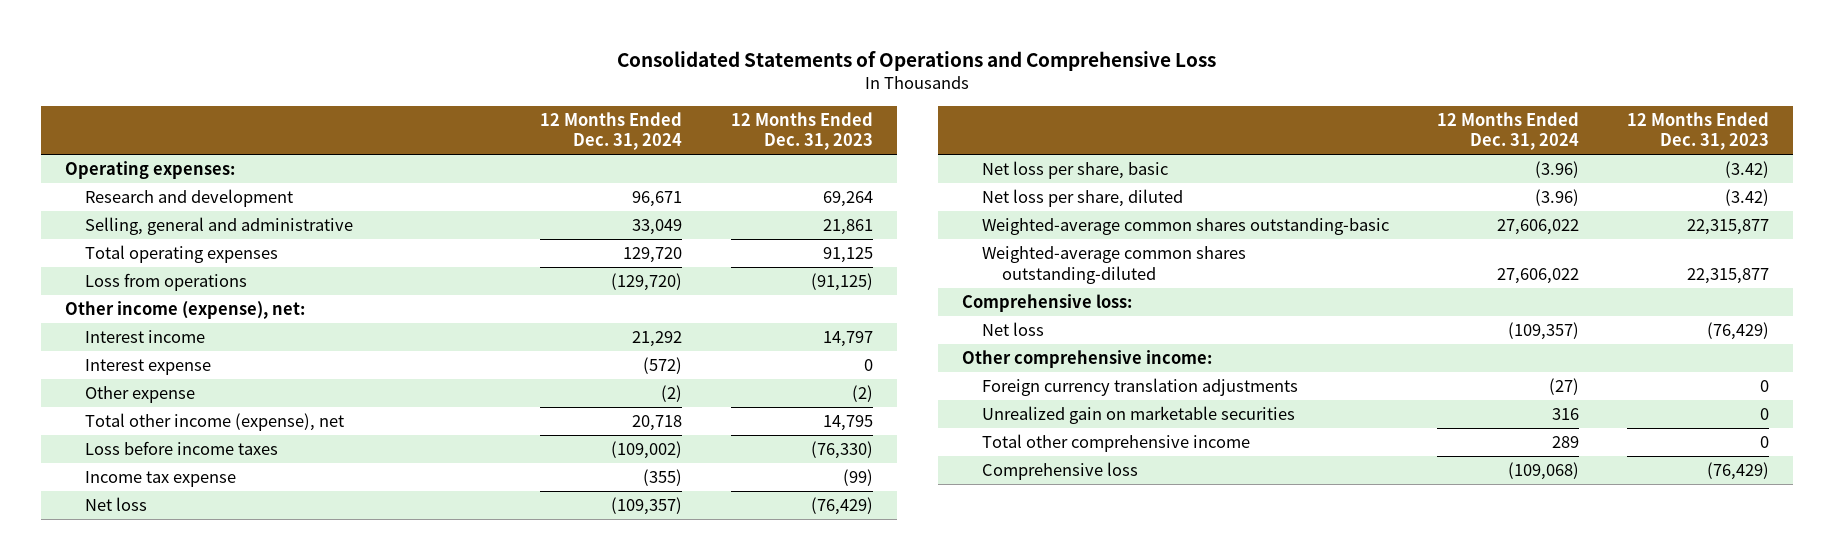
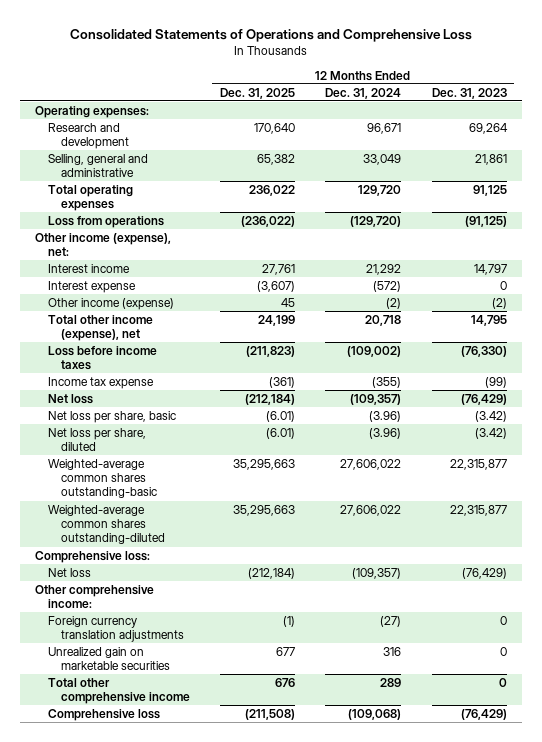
- | 12 Months Ended Dec. 31, 2024 | 12 Months Ended Dec. 31, 2023
+ | 12 Months Ended Dec. 31, 2025 | 12 Months Ended Dec. 31, 2024 | 12 Months Ended Dec. 31, 2023
- Other expense | (2) | (2)
+ Other income (expense) | 45 | (2) | (2)

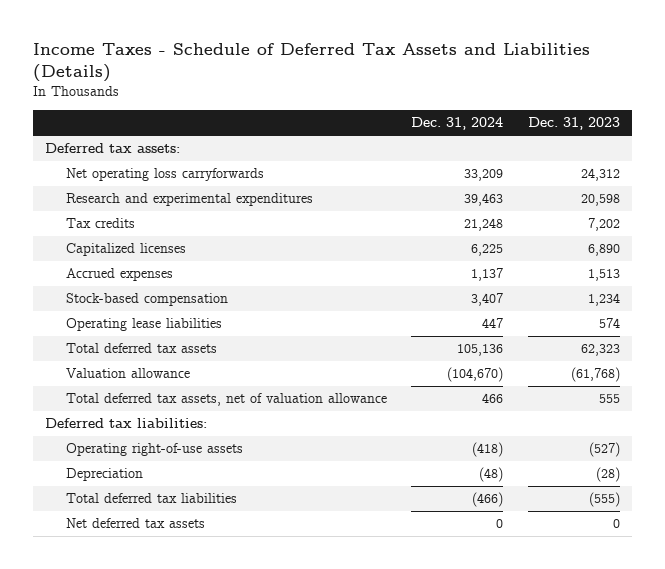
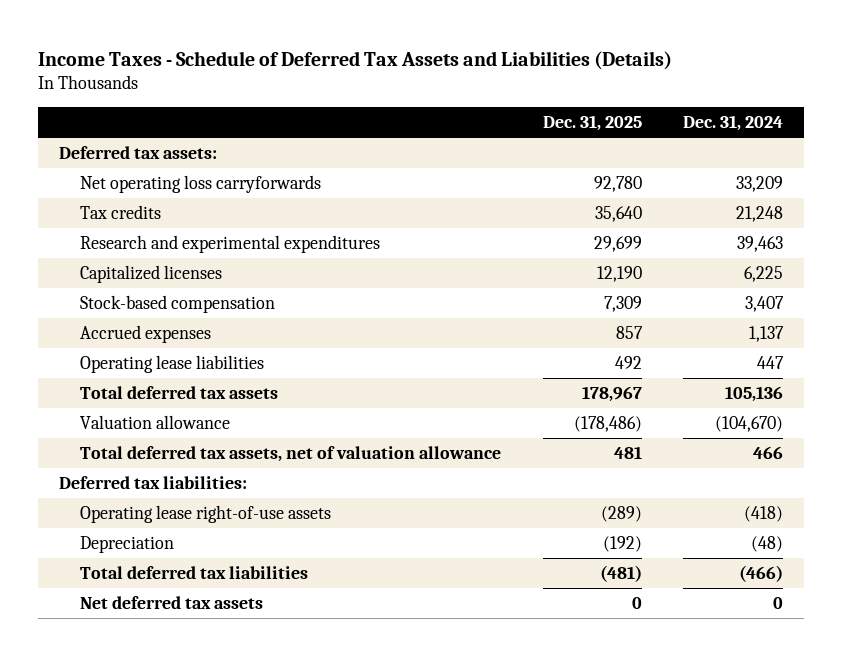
- | Dec. 31, 2024 | Dec. 31, 2023
+ | Dec. 31, 2025 | Dec. 31, 2024
moved down: Research and experimental expenditures | 29,699 | 39,463
moved down: Accrued expenses | 857 | 1,137
- Operating right-of-use assets | (418) | (527)
+ Operating lease right-of-use assets | (289) | (418)

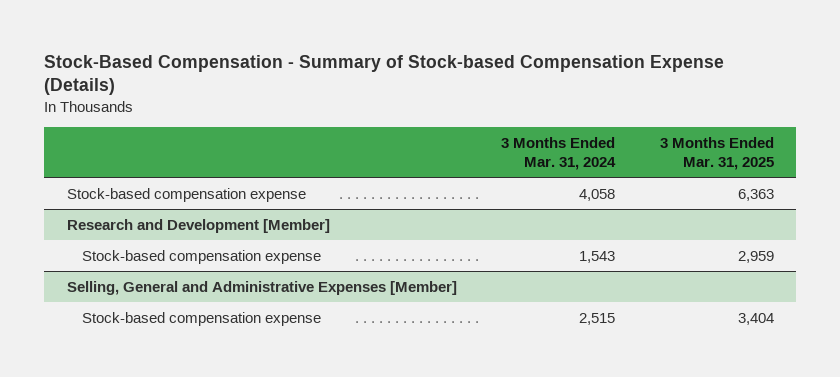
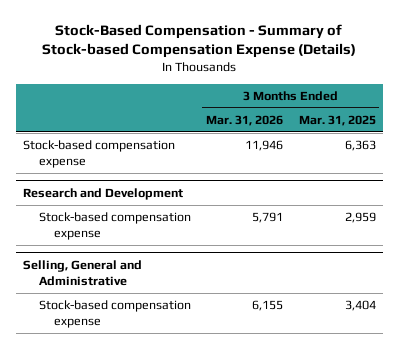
- | 3 Months Ended Mar. 31, 2024 | 3 Months Ended Mar. 31, 2025
+ | 3 Months Ended Mar. 31, 2026 | 3 Months Ended Mar. 31, 2025
- Research and Development [Member]
+ Research and Development
- Selling, General and Administrative Expenses [Member]
+ Selling, General and Administrative

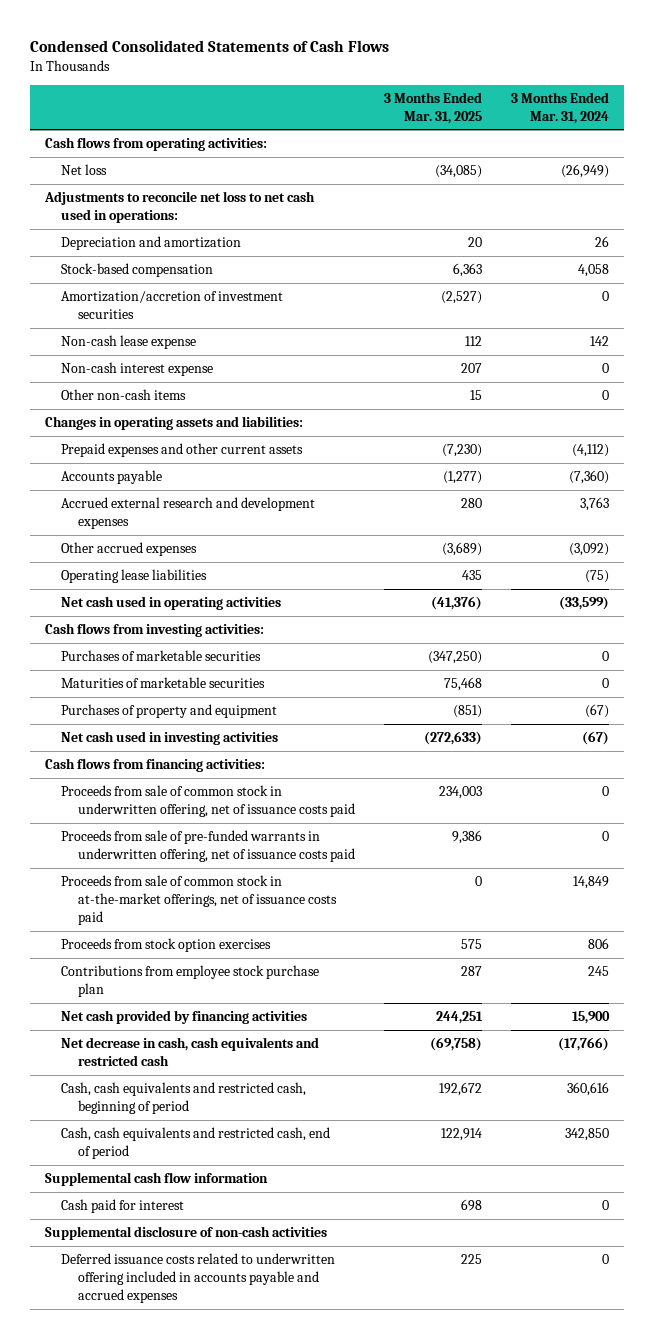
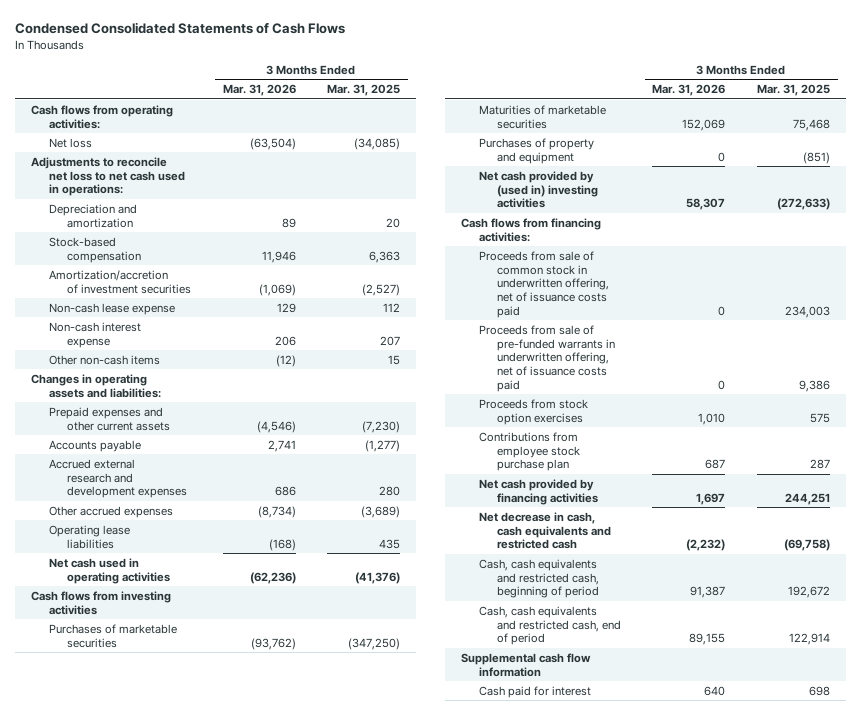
- | 3 Months Ended Mar. 31, 2025 | 3 Months Ended Mar. 31, 2024
+ | 3 Months Ended Mar. 31, 2026 | 3 Months Ended Mar. 31, 2025
- Cash flows from investing activities:
+ Cash flows from investing activities
- Net cash used in investing activities | (272,633) | (67)
+ Net cash provided by (used in) investing activities | 58,307 | (272,633)
- Proceeds from sale of common stock in at-the-market offerings, net of issuance costs paid | 0 | 14,849
- Supplemental disclosure of non-cash activities
- Deferred issuance costs related to underwritten offering included in accounts payable and accrued expenses | 225 | 0

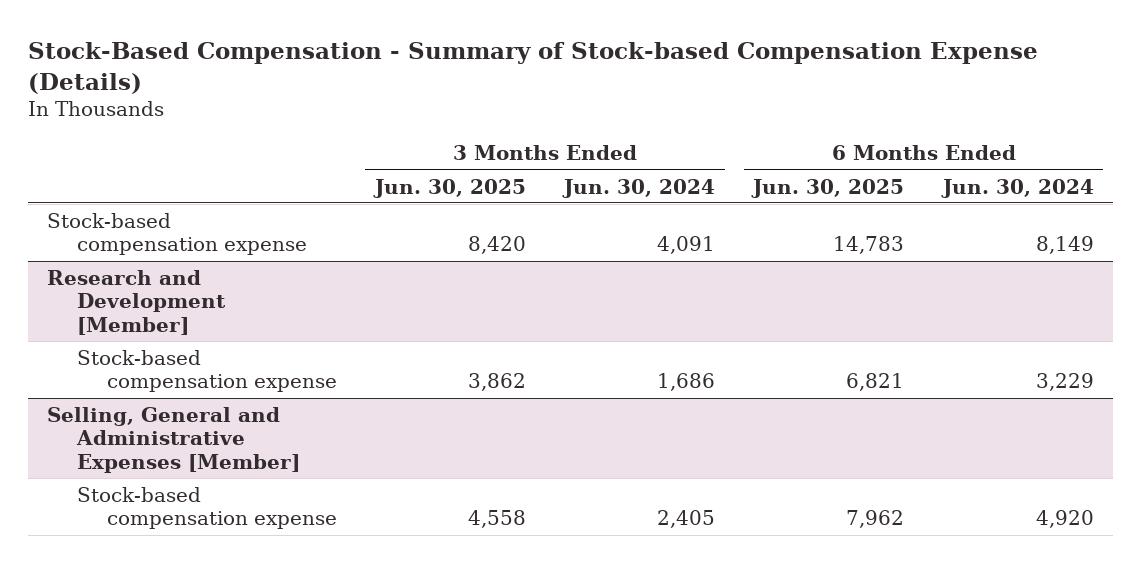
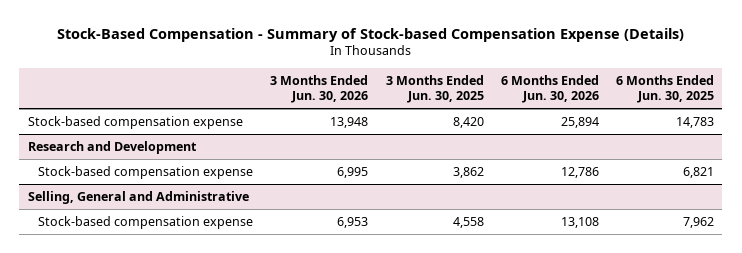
- | 3 Months Ended Jun. 30, 2025 | 3 Months Ended Jun. 30, 2024 | 6 Months Ended Jun. 30, 2025 | 6 Months Ended Jun. 30, 2024
+ | 3 Months Ended Jun. 30, 2026 | 3 Months Ended Jun. 30, 2025 | 6 Months Ended Jun. 30, 2026 | 6 Months Ended Jun. 30, 2025
- Research and Development [Member]
+ Research and Development
- Selling, General and Administrative Expenses [Member]
+ Selling, General and Administrative

